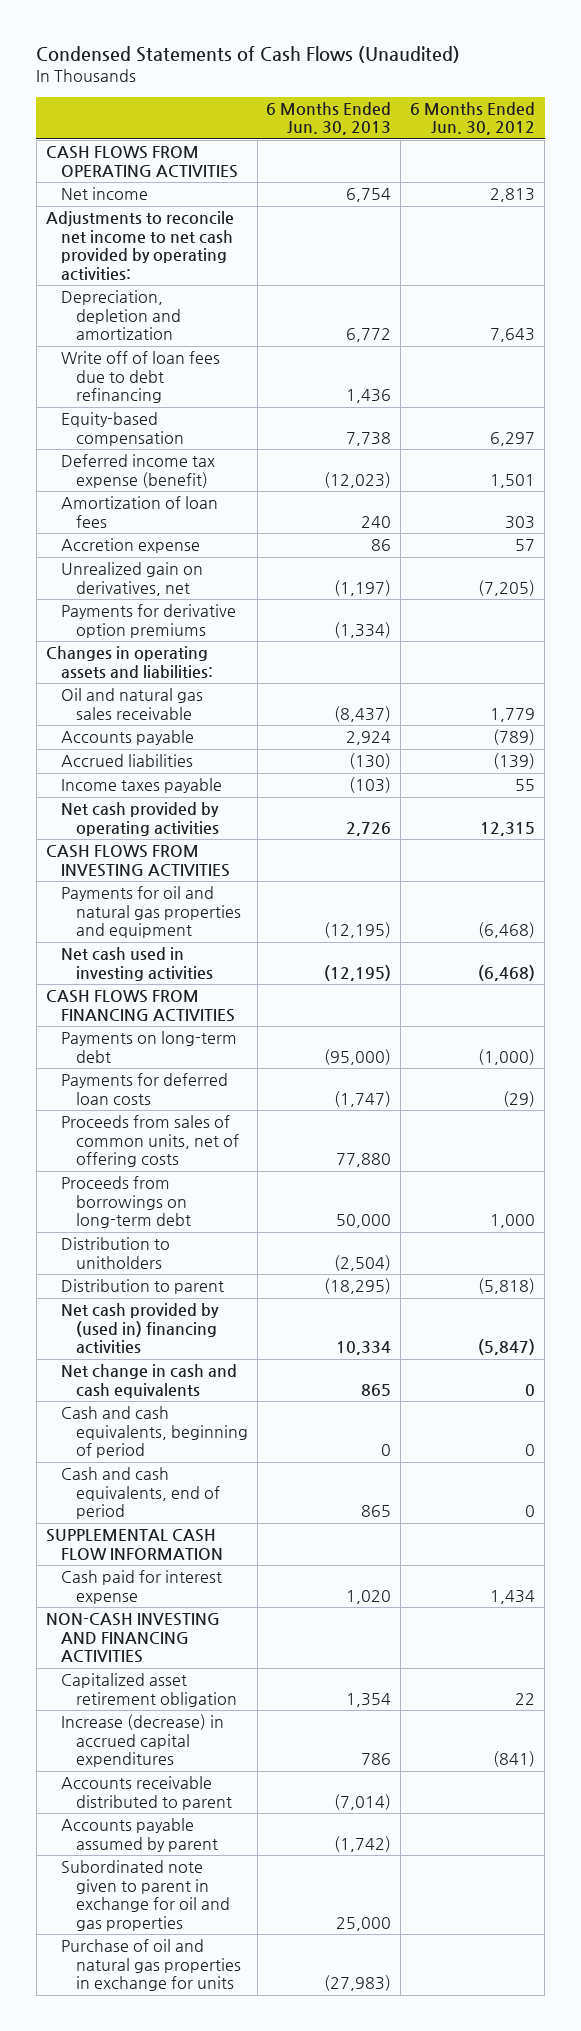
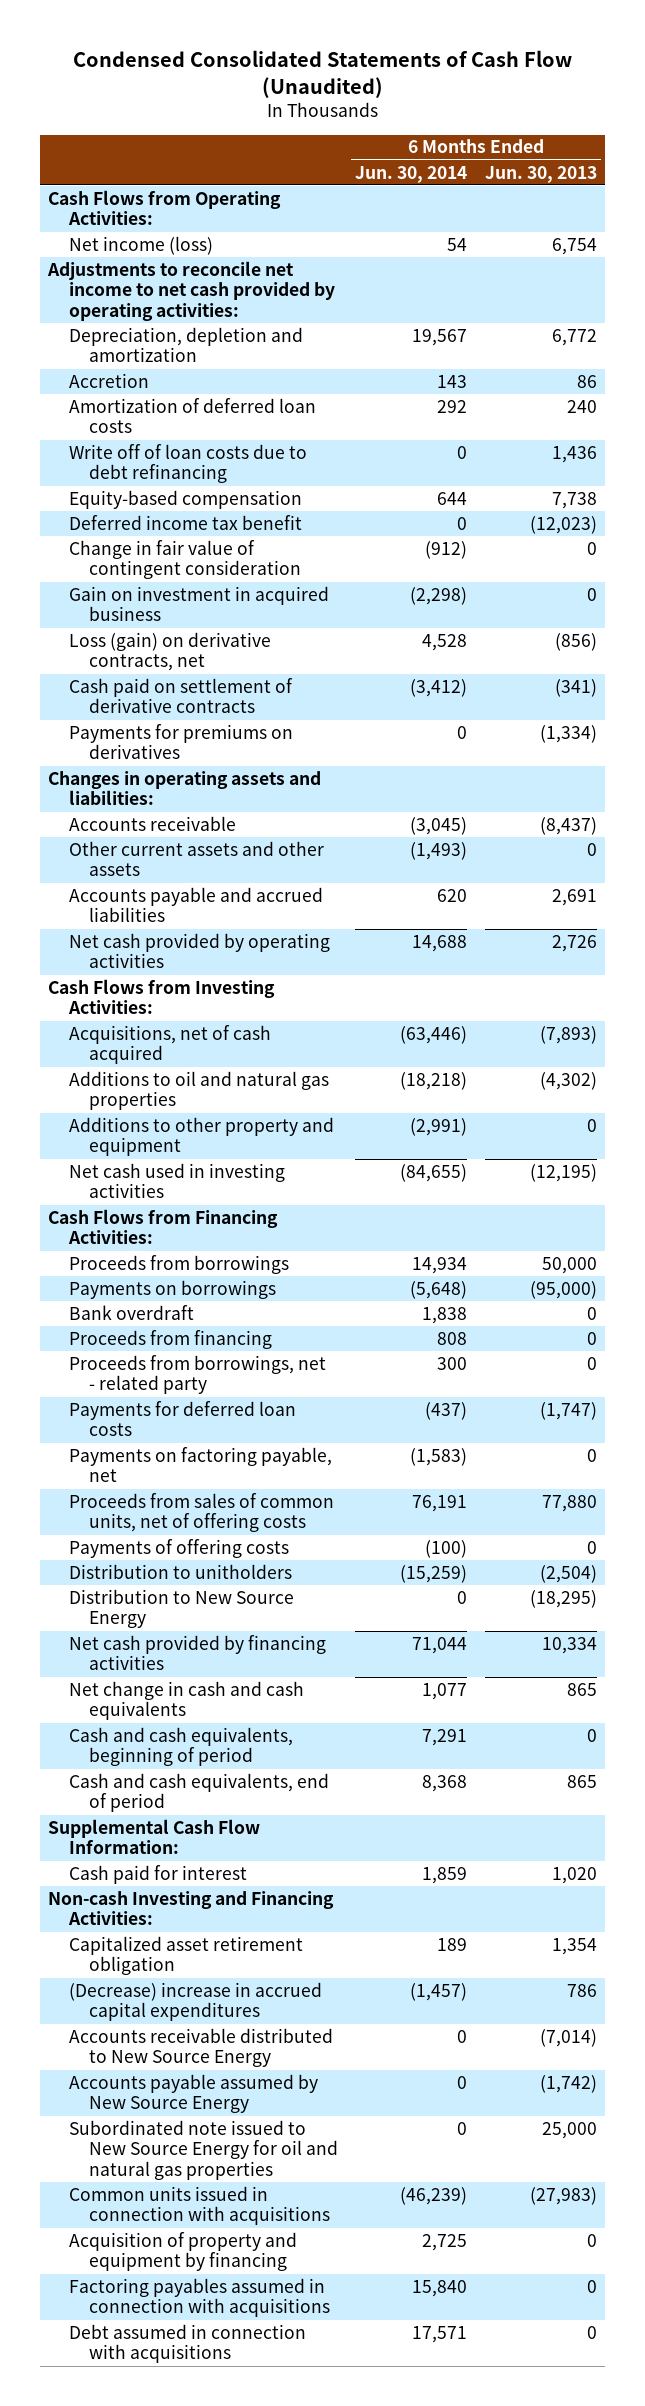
- Condensed Statements of Cash Flows (Unaudited)
+ Condensed Consolidated Statements of Cash Flow (Unaudited)
- | 6 Months Ended Jun. 30, 2013 | 6 Months Ended Jun. 30, 2012
+ | 6 Months Ended Jun. 30, 2014 | 6 Months Ended Jun. 30, 2013
- CASH FLOWS FROM OPERATING ACTIVITIES
- Net income | 6,754 | 2,813
+ Cash Flows from Operating Activities:
+ Net income (loss) | 54 | 6,754
- Write off of loan fees due to debt refinancing | 1,436 |
+ Accretion | 143 | 86
+ Amortization of deferred loan costs | 292 | 240
+ Write off of loan costs due to debt refinancing | 0 | 1,436
- Deferred income tax expense (benefit) | (12,023) | 1,501
- Amortization of loan fees | 240 | 303
- Accretion expense | 86 | 57
- Unrealized gain on derivatives, net | (1,197) | (7,205)
- Payments for derivative option premiums | (1,334) |
+ Deferred income tax benefit | 0 | (12,023)
+ Change in fair value of contingent consideration | (912) | 0
+ Gain on investment in acquired business | (2,298) | 0
+ Loss (gain) on derivative contracts, net | 4,528 | (856)
+ Cash paid on settlement of derivative contracts | (3,412) | (341)
+ Payments for premiums on derivatives | 0 | (1,334)
- Oil and natural gas sales receivable | (8,437) | 1,779
- Accounts payable | 2,924 | (789)
- Accrued liabilities | (130) | (139)
- Income taxes payable | (103) | 55
+ Accounts receivable | (3,045) | (8,437)
+ Other current assets and other assets | (1,493) | 0
+ Accounts payable and accrued liabilities | 620 | 2,691
- CASH FLOWS FROM INVESTING ACTIVITIES
- Payments for oil and natural gas properties and equipment | (12,195) | (6,468)
+ Cash Flows from Investing Activities:
+ Acquisitions, net of cash acquired | (63,446) | (7,893)
+ Additions to oil and natural gas properties | (18,218) | (4,302)
+ Additions to other property and equipment | (2,991) | 0
- CASH FLOWS FROM FINANCING ACTIVITIES
- Payments on long-term debt | (95,000) | (1,000)
+ Cash Flows from Financing Activities:
+ Proceeds from borrowings | 14,934 | 50,000
+ Payments on borrowings | (5,648) | (95,000)
+ Bank overdraft | 1,838 | 0
+ Proceeds from financing | 808 | 0
+ Proceeds from borrowings, net - related party | 300 | 0
+ Payments on factoring payable, net | (1,583) | 0
- Proceeds from borrowings on long-term debt | 50,000 | 1,000
+ Payments of offering costs | (100) | 0
- Distribution to parent | (18,295) | (5,818)
- Net cash provided by (used in) financing activities | 10,334 | (5,847)
+ Distribution to New Source Energy | 0 | (18,295)
+ Net cash provided by financing activities | 71,044 | 10,334
- SUPPLEMENTAL CASH FLOW INFORMATION
- Cash paid for interest expense | 1,020 | 1,434
- NON-CASH INVESTING AND FINANCING ACTIVITIES
+ Supplemental Cash Flow Information:
+ Cash paid for interest | 1,859 | 1,020
+ Non-cash Investing and Financing Activities:
- Increase (decrease) in accrued capital expenditures | 786 | (841)
- Accounts receivable distributed to parent | (7,014) |
- Accounts payable assumed by parent | (1,742) |
- Subordinated note given to parent in exchange for oil and gas properties | 25,000 |
- Purchase of oil and natural gas properties in exchange for units | (27,983) |
+ (Decrease) increase in accrued capital expenditures | (1,457) | 786
+ Accounts receivable distributed to New Source Energy | 0 | (7,014)
+ Accounts payable assumed by New Source Energy | 0 | (1,742)
+ Subordinated note issued to New Source Energy for oil and natural gas properties | 0 | 25,000
+ Common units issued in connection with acquisitions | (46,239) | (27,983)
+ Acquisition of property and equipment by financing | 2,725 | 0
+ Factoring payables assumed in connection with acquisitions | 15,840 | 0
+ Debt assumed in connection with acquisitions | 17,571 | 0

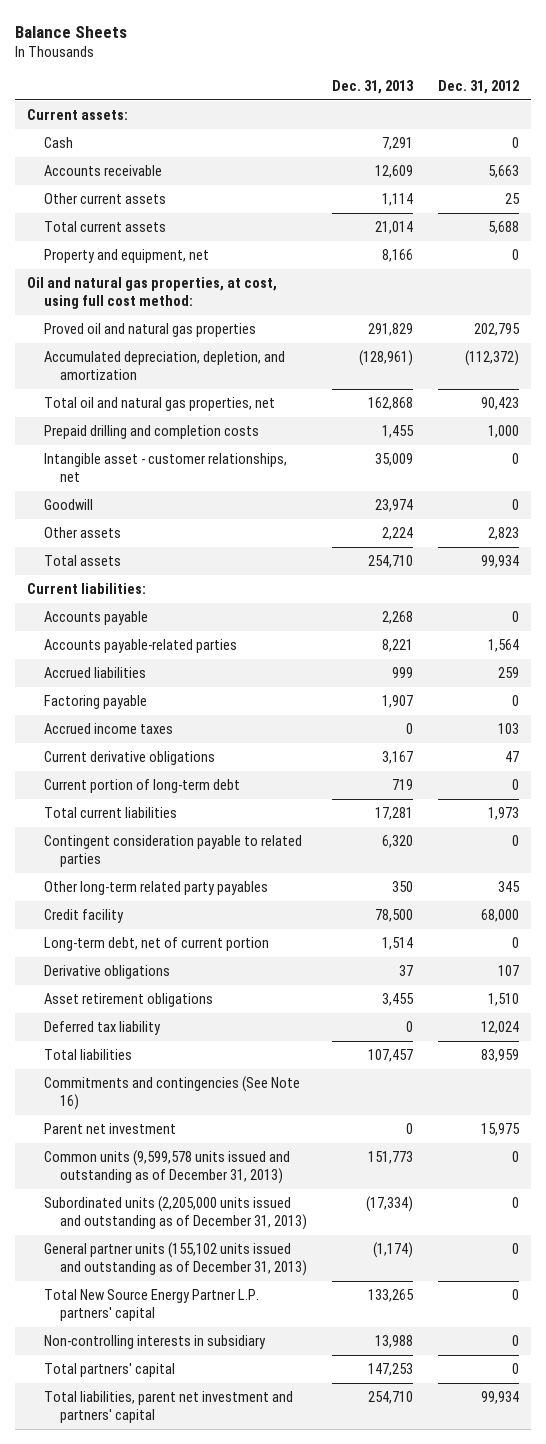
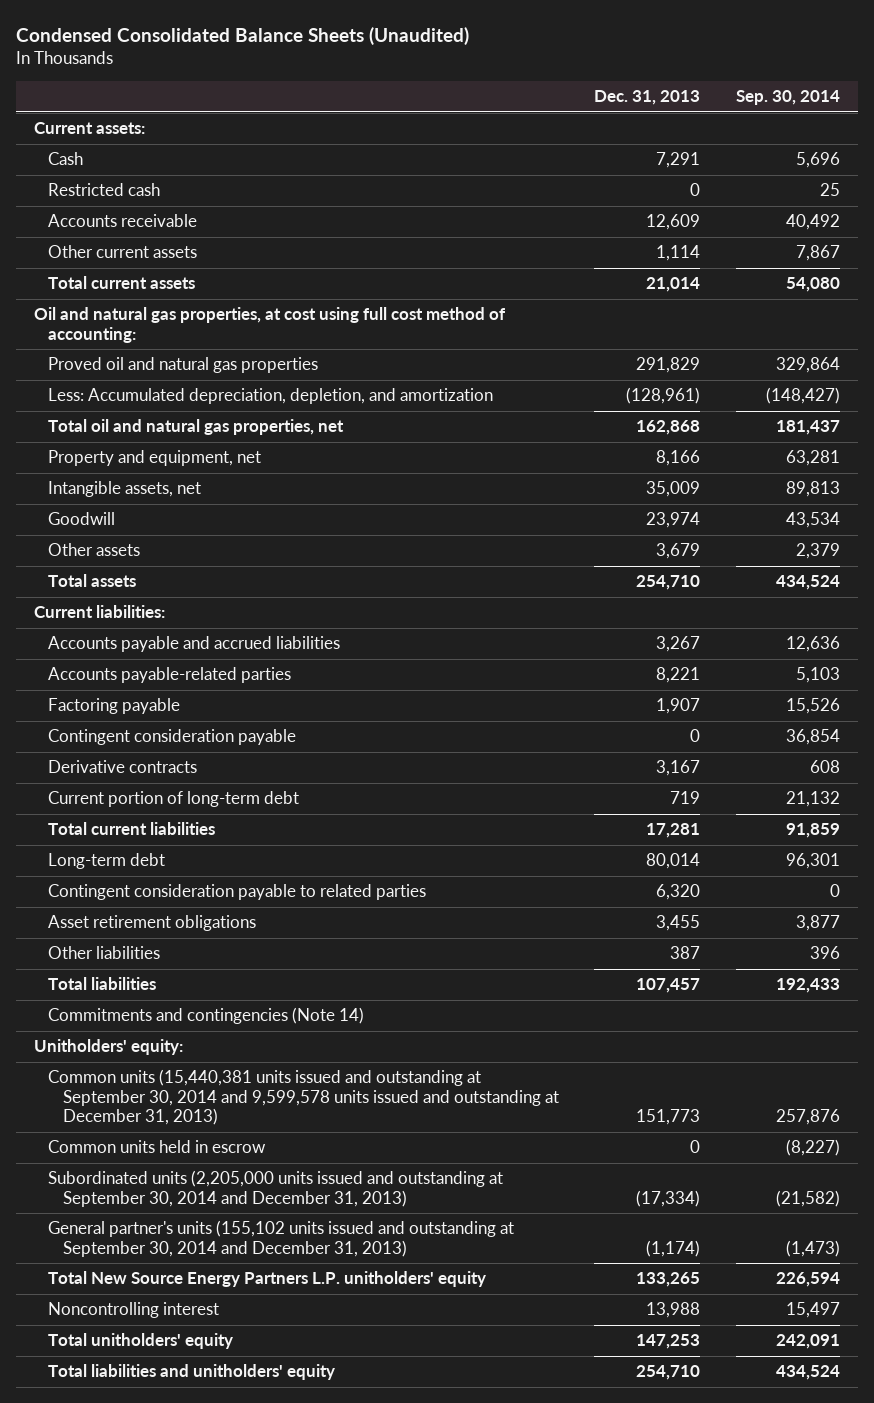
- Balance Sheets
+ Condensed Consolidated Balance Sheets (Unaudited)
- | Dec. 31, 2013 | Dec. 31, 2012
+ | Dec. 31, 2013 | Sep. 30, 2014
+ Restricted cash | 0 | 25
- Oil and natural gas properties, at cost, using full cost method:
+ Oil and natural gas properties, at cost using full cost method of accounting:
- Accumulated depreciation, depletion, and amortization | (128,961) | (112,372)
+ Less: Accumulated depreciation, depletion, and amortization | (128,961) | (148,427)
- Prepaid drilling and completion costs | 1,455 | 1,000
- Intangible asset - customer relationships, net | 35,009 | 0
moved down: Property and equipment, net | 8,166 | 63,281
+ Intangible assets, net | 35,009 | 89,813
- Other assets | 2,224 | 2,823
+ Other assets | 3,679 | 2,379
- Accounts payable | 2,268 | 0
+ Accounts payable and accrued liabilities | 3,267 | 12,636
- Accrued liabilities | 999 | 259
- Accrued income taxes | 0 | 103
- Current derivative obligations | 3,167 | 47
+ Contingent consideration payable | 0 | 36,854
+ Derivative contracts | 3,167 | 608
+ Long-term debt | 80,014 | 96,301
- Other long-term related party payables | 350 | 345
- Credit facility | 78,500 | 68,000
- Long-term debt, net of current portion | 1,514 | 0
- Derivative obligations | 37 | 107
- Deferred tax liability | 0 | 12,024
+ Other liabilities | 387 | 396
- Commitments and contingencies (See Note 16)
- Parent net investment | 0 | 15,975
- Common units (9,599,578 units issued and outstanding as of December 31, 2013) | 151,773 | 0
- Subordinated units (2,205,000 units issued and outstanding as of December 31, 2013) | (17,334) | 0
- General partner units (155,102 units issued and outstanding as of December 31, 2013) | (1,174) | 0
- Total New Source Energy Partner L.P. partners' capital | 133,265 | 0
- Non-controlling interests in subsidiary | 13,988 | 0
- Total partners' capital | 147,253 | 0
- Total liabilities, parent net investment and partners' capital | 254,710 | 99,934
+ Commitments and contingencies (Note 14)
+ Unitholders' equity:
+ Common units (15,440,381 units issued and outstanding at September 30, 2014 and 9,599,578 units issued and outstanding at December 31, 2013) | 151,773 | 257,876
+ Common units held in escrow | 0 | (8,227)
+ Subordinated units (2,205,000 units issued and outstanding at September 30, 2014 and December 31, 2013) | (17,334) | (21,582)
+ General partner's units (155,102 units issued and outstanding at September 30, 2014 and December 31, 2013) | (1,174) | (1,473)
+ Total New Source Energy Partners L.P. unitholders' equity | 133,265 | 226,594
+ Noncontrolling interest | 13,988 | 15,497
+ Total unitholders' equity | 147,253 | 242,091
+ Total liabilities and unitholders' equity | 254,710 | 434,524

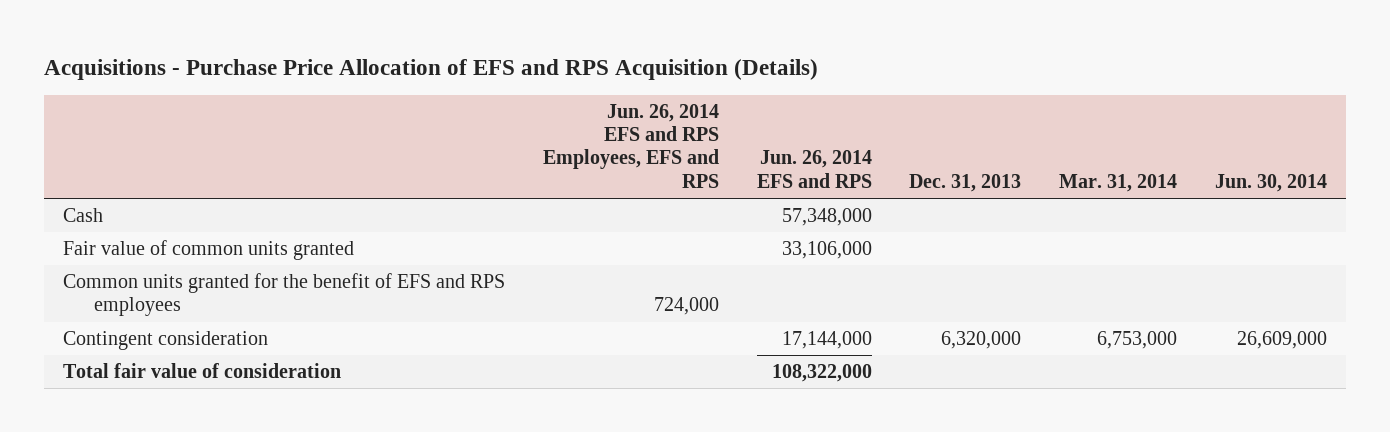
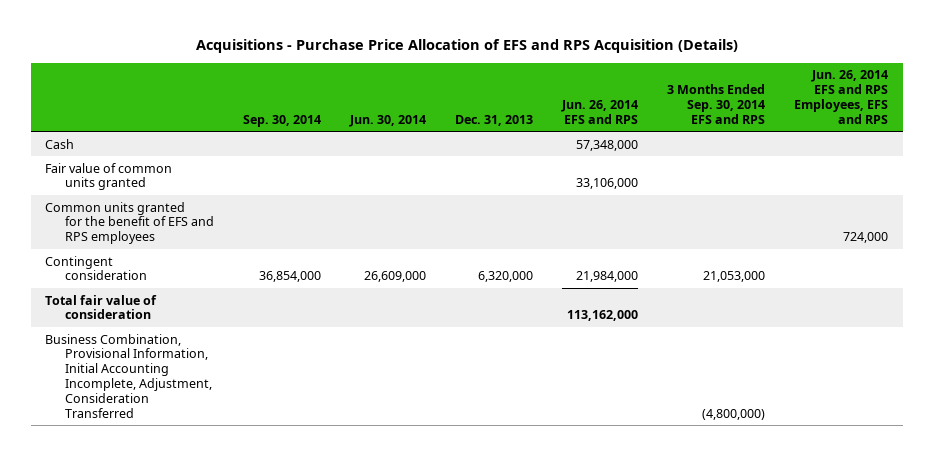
- | Jun. 26, 2014 EFS and RPS Employees, EFS and RPS | Jun. 26, 2014 EFS and RPS | Dec. 31, 2013 | Mar. 31, 2014 | Jun. 30, 2014
+ | Sep. 30, 2014 | Jun. 30, 2014 | Dec. 31, 2013 | Jun. 26, 2014 EFS and RPS | 3 Months Ended Sep. 30, 2014 EFS and RPS | Jun. 26, 2014 EFS and RPS Employees, EFS and RPS
- Contingent consideration | | 17,144,000 | 6,320,000 | 6,753,000 | 26,609,000
- Total fair value of consideration | | 108,322,000 | | |
+ Contingent consideration | 36,854,000 | 26,609,000 | 6,320,000 | 21,984,000 | 21,053,000 |
+ Total fair value of consideration | | | | 113,162,000 | |
+ Business Combination, Provisional Information, Initial Accounting Incomplete, Adjustment, Consideration Transferred | | | | | (4,800,000) |

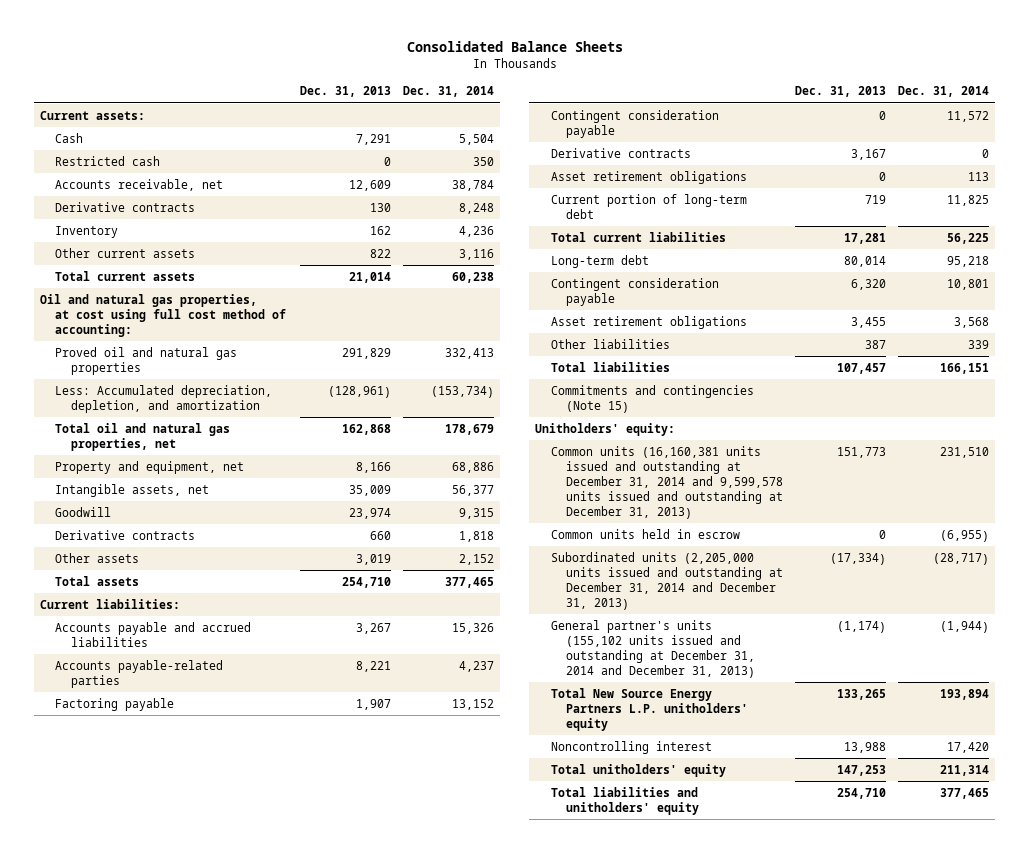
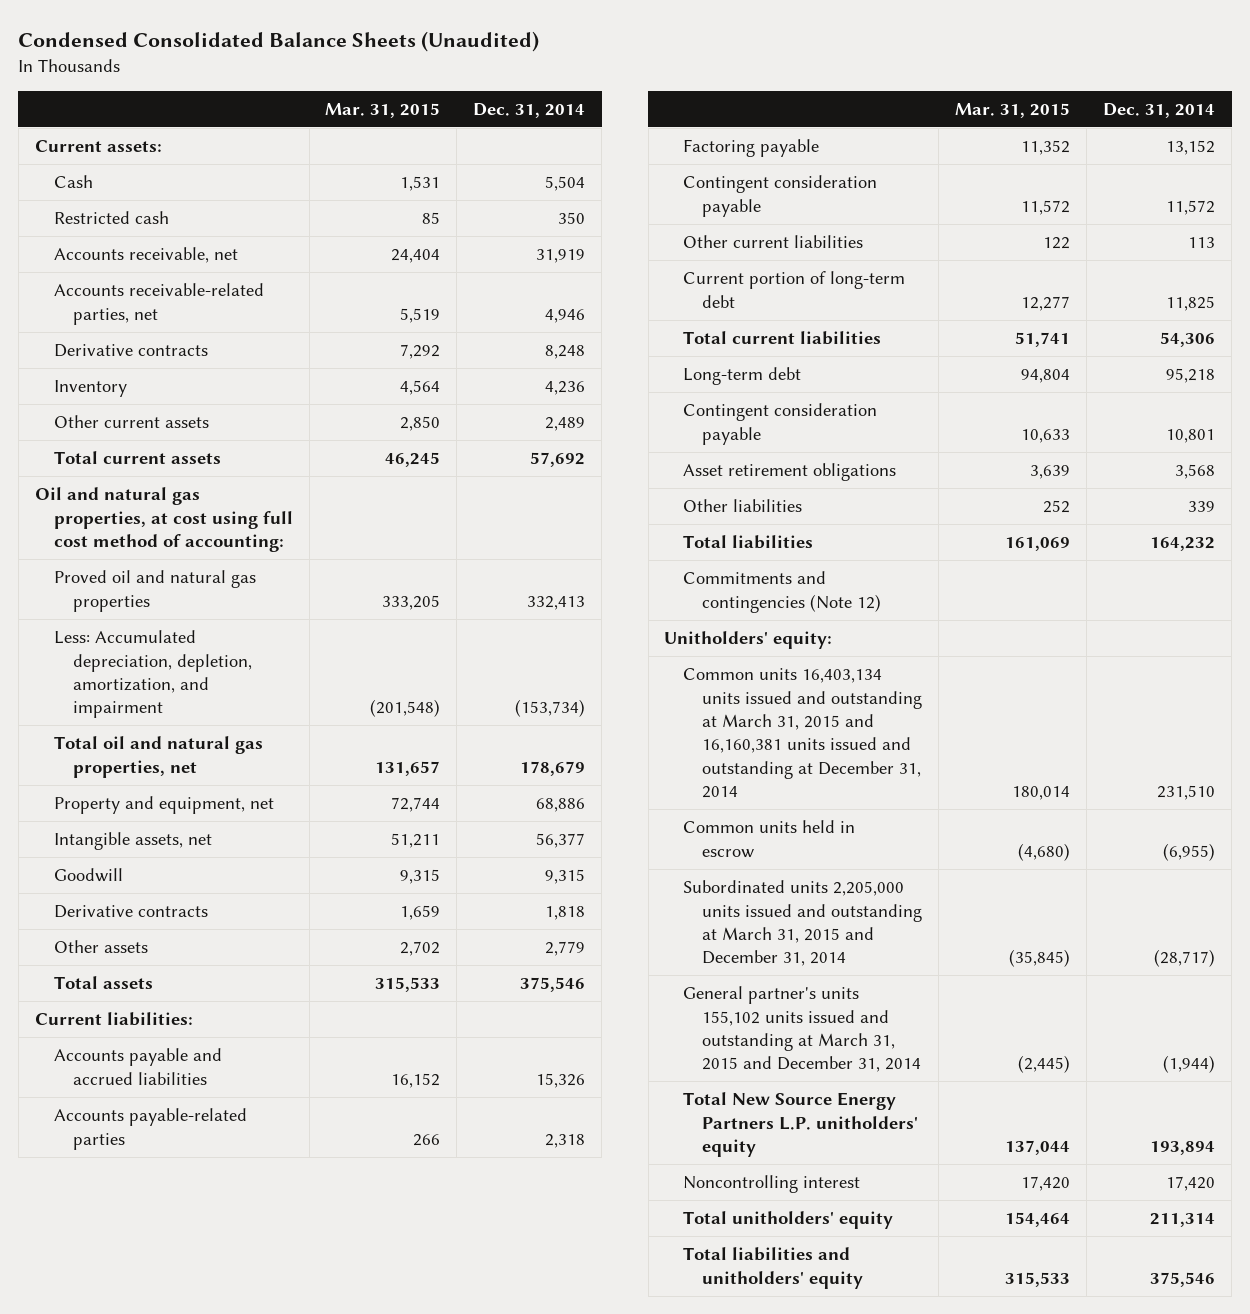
- Consolidated Balance Sheets
+ Condensed Consolidated Balance Sheets (Unaudited)
- | Dec. 31, 2013 | Dec. 31, 2014
+ | Mar. 31, 2015 | Dec. 31, 2014
- Accounts receivable, net | 12,609 | 38,784
+ Accounts receivable, net | 24,404 | 31,919
+ Accounts receivable-related parties, net | 5,519 | 4,946
- Other current assets | 822 | 3,116
- Total current assets | 21,014 | 60,238
+ Other current assets | 2,850 | 2,489
+ Total current assets | 46,245 | 57,692
- Less: Accumulated depreciation, depletion, and amortization | (128,961) | (153,734)
+ Less: Accumulated depreciation, depletion, amortization, and impairment | (201,548) | (153,734)
- Other assets | 3,019 | 2,152
- Total assets | 254,710 | 377,465
+ Other assets | 2,702 | 2,779
+ Total assets | 315,533 | 375,546
- Accounts payable-related parties | 8,221 | 4,237
+ Accounts payable-related parties | 266 | 2,318
- Derivative contracts | 3,167 | 0
- Asset retirement obligations | 0 | 113
+ Other current liabilities | 122 | 113
- Total current liabilities | 17,281 | 56,225
+ Total current liabilities | 51,741 | 54,306
- Total liabilities | 107,457 | 166,151
- Commitments and contingencies (Note 15)
+ Total liabilities | 161,069 | 164,232
+ Commitments and contingencies (Note 12)
- Common units (16,160,381 units issued and outstanding at December 31, 2014 and 9,599,578 units issued and outstanding at December 31, 2013) | 151,773 | 231,510
+ Common units 16,403,134 units issued and outstanding at March 31, 2015 and 16,160,381 units issued and outstanding at December 31, 2014 | 180,014 | 231,510
- Subordinated units (2,205,000 units issued and outstanding at December 31, 2014 and December 31, 2013) | (17,334) | (28,717)
- General partner's units (155,102 units issued and outstanding at December 31, 2014 and December 31, 2013) | (1,174) | (1,944)
+ Subordinated units 2,205,000 units issued and outstanding at March 31, 2015 and December 31, 2014 | (35,845) | (28,717)
+ General partner's units 155,102 units issued and outstanding at March 31, 2015 and December 31, 2014 | (2,445) | (1,944)
- Total liabilities and unitholders' equity | 254,710 | 377,465
+ Total liabilities and unitholders' equity | 315,533 | 375,546

